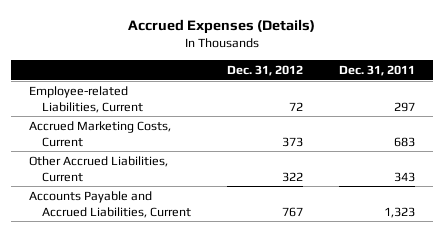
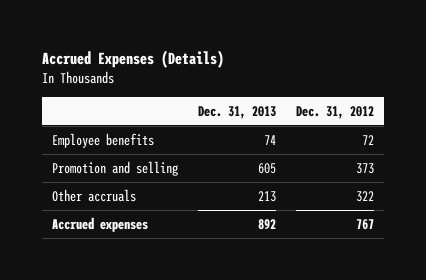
- | Dec. 31, 2012 | Dec. 31, 2011
+ | Dec. 31, 2013 | Dec. 31, 2012
- Employee-related Liabilities, Current | 72 | 297
- Accrued Marketing Costs, Current | 373 | 683
- Other Accrued Liabilities, Current | 322 | 343
- Accounts Payable and Accrued Liabilities, Current | 767 | 1,323
+ Employee benefits | 74 | 72
+ Promotion and selling | 605 | 373
+ Other accruals | 213 | 322
+ Accrued expenses | 892 | 767

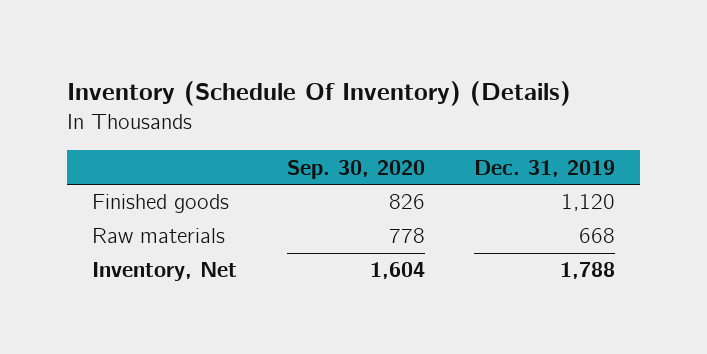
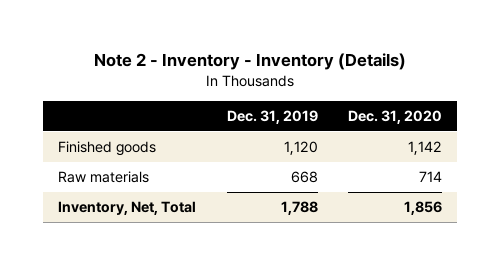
- Inventory (Schedule Of Inventory) (Details)
+ Note 2 - Inventory - Inventory (Details)
- | Sep. 30, 2020 | Dec. 31, 2019
+ | Dec. 31, 2019 | Dec. 31, 2020
- Inventory, Net | 1,604 | 1,788
+ Inventory, Net, Total | 1,788 | 1,856

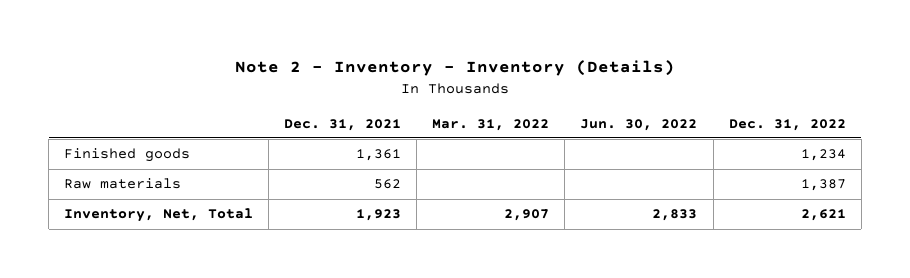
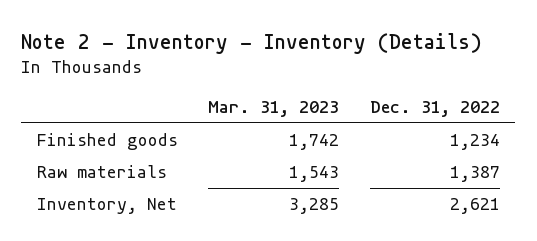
- | Dec. 31, 2021 | Mar. 31, 2022 | Jun. 30, 2022 | Dec. 31, 2022
+ | Mar. 31, 2023 | Dec. 31, 2022
- Inventory, Net, Total | 1,923 | 2,907 | 2,833 | 2,621
+ Inventory, Net | 3,285 | 2,621

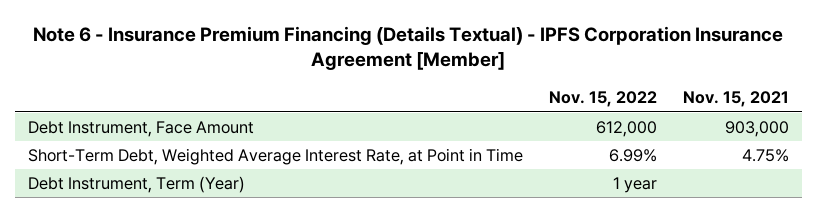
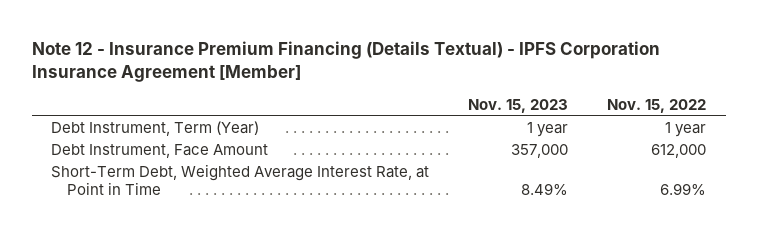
- Note 6 - Insurance Premium Financing (Details Textual) - IPFS Corporation Insurance Agreement [Member]
+ Note 12 - Insurance Premium Financing (Details Textual) - IPFS Corporation Insurance Agreement [Member]
- | Nov. 15, 2022 | Nov. 15, 2021
+ | Nov. 15, 2023 | Nov. 15, 2022
moved up: Debt Instrument, Term (Year) | 1 year | 1 year

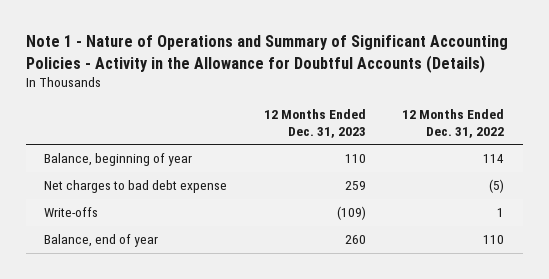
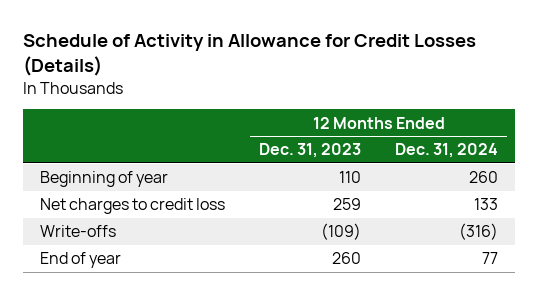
- Note 1 - Nature of Operations and Summary of Significant Accounting Policies - Activity in the Allowance for Doubtful Accounts (Details)
+ Schedule of Activity in Allowance for Credit Losses (Details)
- | 12 Months Ended Dec. 31, 2023 | 12 Months Ended Dec. 31, 2022
+ | 12 Months Ended Dec. 31, 2023 | 12 Months Ended Dec. 31, 2024
- Balance, beginning of year | 110 | 114
- Net charges to bad debt expense | 259 | (5)
+ Beginning of year | 110 | 260
+ Net charges to credit loss | 259 | 133
- Balance, end of year | 260 | 110
+ End of year | 260 | 77

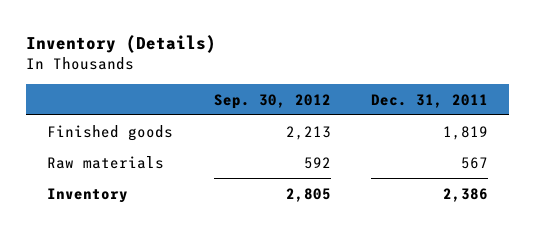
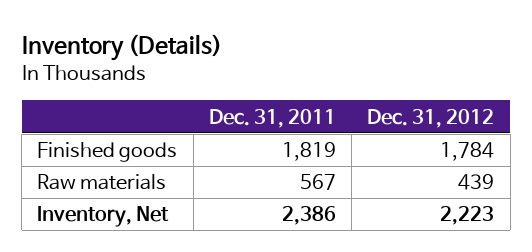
- | Sep. 30, 2012 | Dec. 31, 2011
+ | Dec. 31, 2011 | Dec. 31, 2012
- Inventory | 2,805 | 2,386
+ Inventory, Net | 2,386 | 2,223

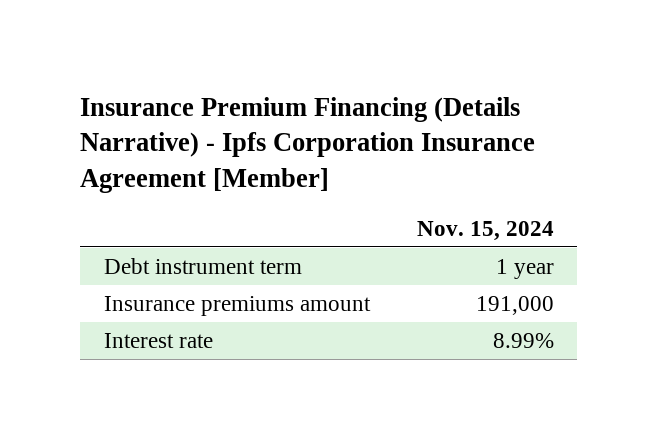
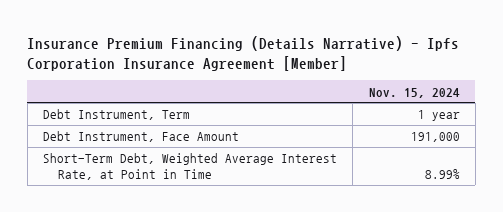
- Debt instrument term | 1 year
- Insurance premiums amount | 191,000
- Interest rate | 8.99%
+ Debt Instrument, Term | 1 year
+ Debt Instrument, Face Amount | 191,000
+ Short-Term Debt, Weighted Average Interest Rate, at Point in Time | 8.99%

